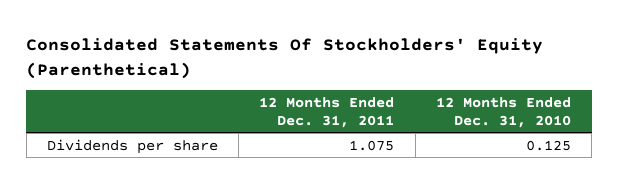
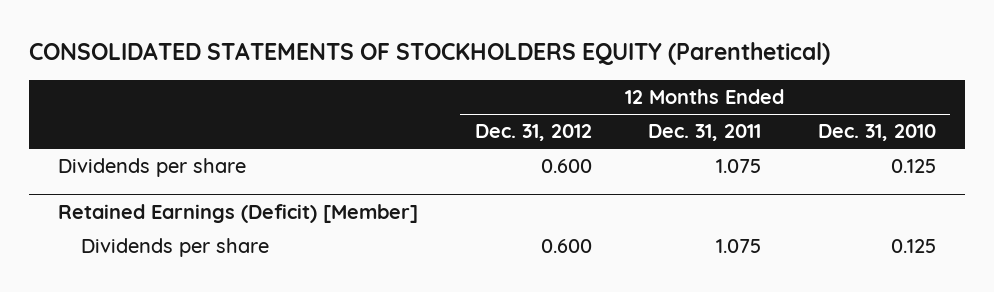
- Consolidated Statements Of Stockholders' Equity (Parenthetical)
+ CONSOLIDATED STATEMENTS OF STOCKHOLDERS EQUITY (Parenthetical)
- | 12 Months Ended Dec. 31, 2011 | 12 Months Ended Dec. 31, 2010
+ | 12 Months Ended Dec. 31, 2012 | 12 Months Ended Dec. 31, 2011 | 12 Months Ended Dec. 31, 2010
+ Retained Earnings (Deficit) [Member]
+ Dividends per share | 0.600 | 1.075 | 0.125

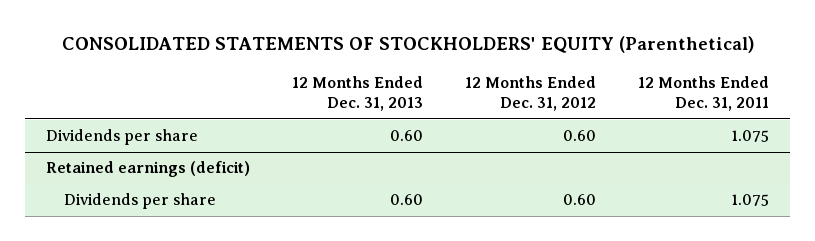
- CONSOLIDATED STATEMENTS OF STOCKHOLDERS EQUITY (Parenthetical)
+ CONSOLIDATED STATEMENTS OF STOCKHOLDERS' EQUITY (Parenthetical)
- | 12 Months Ended Dec. 31, 2012 | 12 Months Ended Dec. 31, 2011 | 12 Months Ended Dec. 31, 2010
+ | 12 Months Ended Dec. 31, 2013 | 12 Months Ended Dec. 31, 2012 | 12 Months Ended Dec. 31, 2011
- Dividends per share | 0.600 | 1.075 | 0.125
- Retained Earnings (Deficit) [Member]
- Dividends per share | 0.600 | 1.075 | 0.125
+ Dividends per share | 0.60 | 0.60 | 1.075
+ Retained earnings (deficit)
+ Dividends per share | 0.60 | 0.60 | 1.075

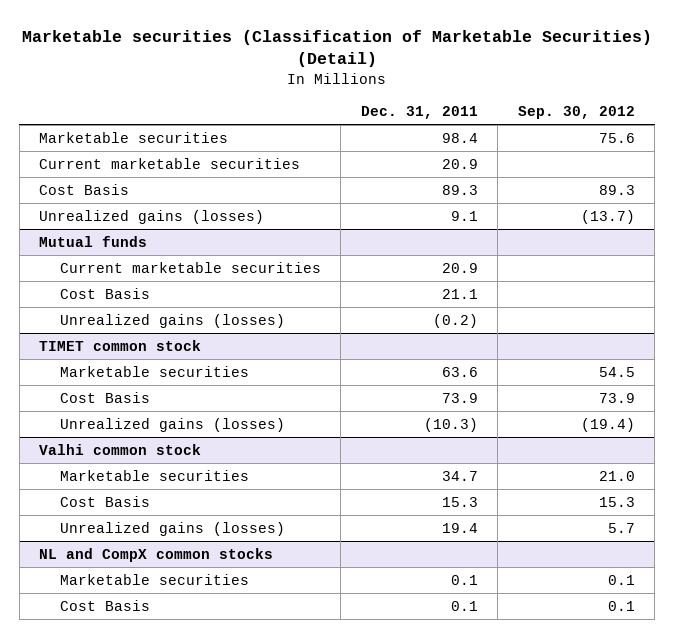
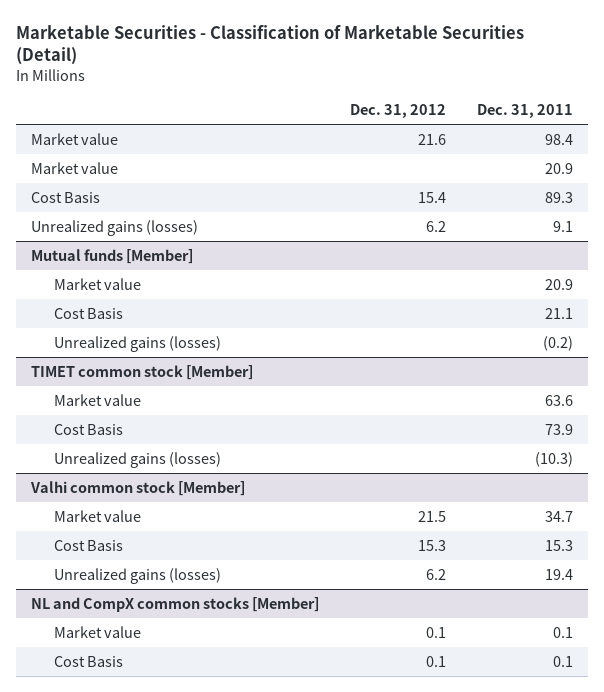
- Marketable securities (Classification of Marketable Securities) (Detail)
+ Marketable Securities - Classification of Marketable Securities (Detail)
- | Dec. 31, 2011 | Sep. 30, 2012
+ | Dec. 31, 2012 | Dec. 31, 2011
- Marketable securities | 98.4 | 75.6
- Current marketable securities | 20.9 |
+ Market value | 21.6 | 98.4
+ Market value | | 20.9
- Mutual funds
- Current marketable securities | 20.9 |
+ Mutual funds [Member]
+ Market value | | 20.9
- TIMET common stock
- Marketable securities | 63.6 | 54.5
+ TIMET common stock [Member]
+ Market value | | 63.6
- Valhi common stock
- Marketable securities | 34.7 | 21.0
+ Valhi common stock [Member]
+ Market value | 21.5 | 34.7
- NL and CompX common stocks
- Marketable securities | 0.1 | 0.1
+ NL and CompX common stocks [Member]
+ Market value | 0.1 | 0.1

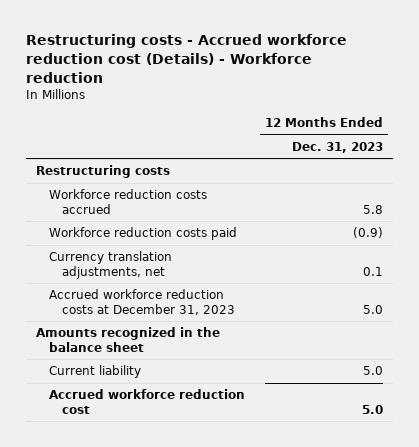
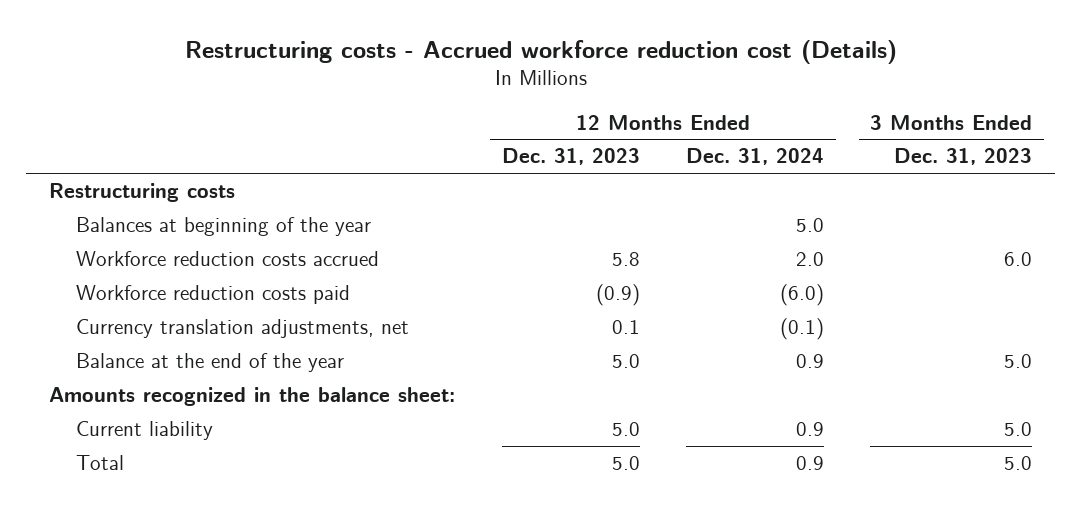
- Restructuring costs - Accrued workforce reduction cost (Details) - Workforce reduction
+ Restructuring costs - Accrued workforce reduction cost (Details)
- | 12 Months Ended Dec. 31, 2023
+ | 12 Months Ended Dec. 31, 2023 | 12 Months Ended Dec. 31, 2024 | 3 Months Ended Dec. 31, 2023
+ Balances at beginning of the year | | 5.0 |
- Accrued workforce reduction costs at December 31, 2023 | 5.0
- Amounts recognized in the balance sheet
+ Balance at the end of the year | 5.0 | 0.9 | 5.0
+ Amounts recognized in the balance sheet:
- Accrued workforce reduction cost | 5.0
+ Total | 5.0 | 0.9 | 5.0

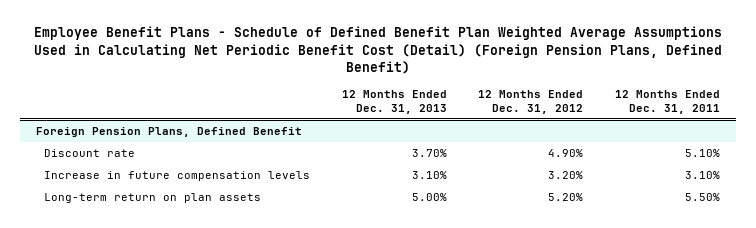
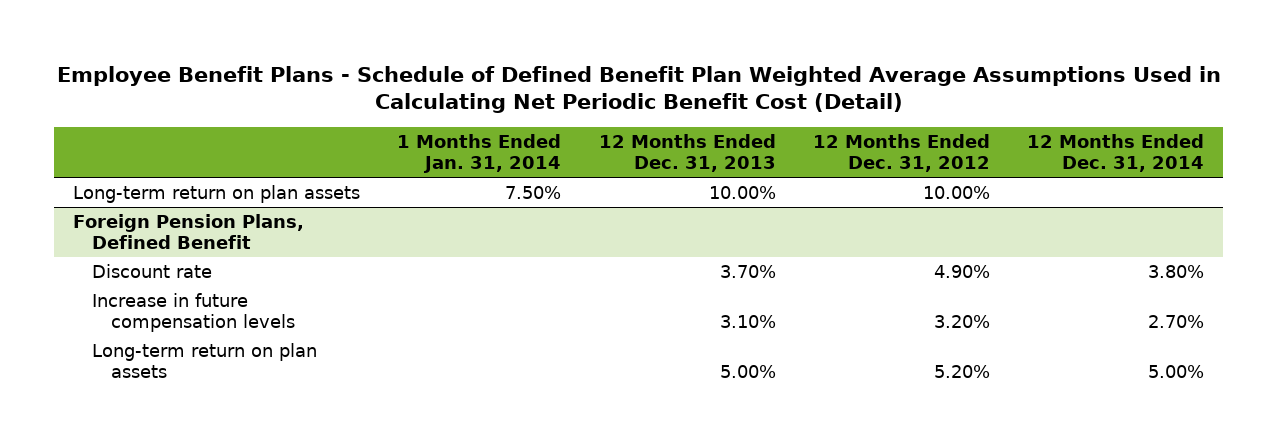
- Employee Benefit Plans - Schedule of Defined Benefit Plan Weighted Average Assumptions Used in Calculating Net Periodic Benefit Cost (Detail) (Foreign Pension Plans, Defined Benefit)
+ Employee Benefit Plans - Schedule of Defined Benefit Plan Weighted Average Assumptions Used in Calculating Net Periodic Benefit Cost (Detail)
- | 12 Months Ended Dec. 31, 2013 | 12 Months Ended Dec. 31, 2012 | 12 Months Ended Dec. 31, 2011
+ | 1 Months Ended Jan. 31, 2014 | 12 Months Ended Dec. 31, 2013 | 12 Months Ended Dec. 31, 2012 | 12 Months Ended Dec. 31, 2014
+ Long-term return on plan assets | 7.50% | 10.00% | 10.00% |

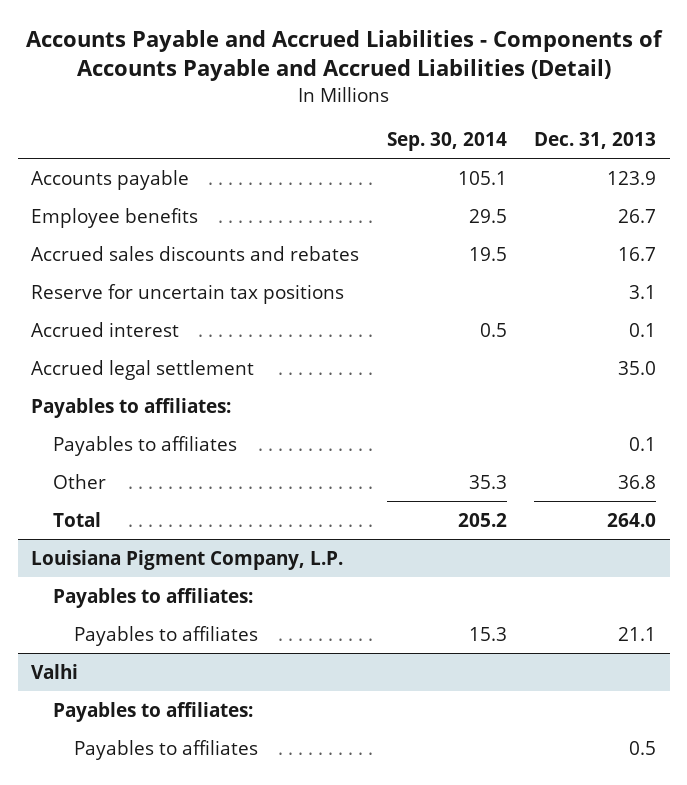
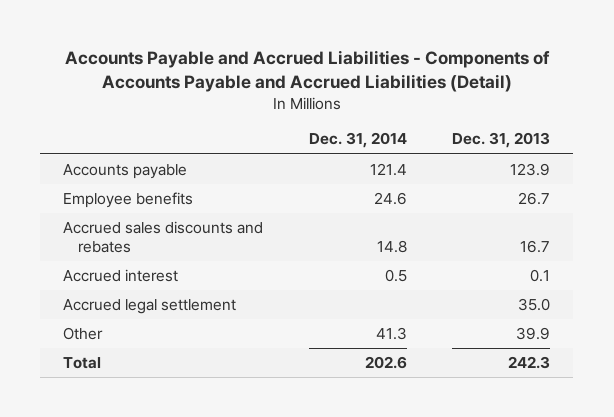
- | Sep. 30, 2014 | Dec. 31, 2013
+ | Dec. 31, 2014 | Dec. 31, 2013
- Reserve for uncertain tax positions | | 3.1
- Payables to affiliates:
- Payables to affiliates | | 0.1
- Other | 35.3 | 36.8
- Total | 205.2 | 264.0
- Louisiana Pigment Company, L.P.
- Payables to affiliates:
- Payables to affiliates | 15.3 | 21.1
- Valhi
- Payables to affiliates:
- Payables to affiliates | | 0.5
+ Other | 41.3 | 39.9
+ Total | 202.6 | 242.3

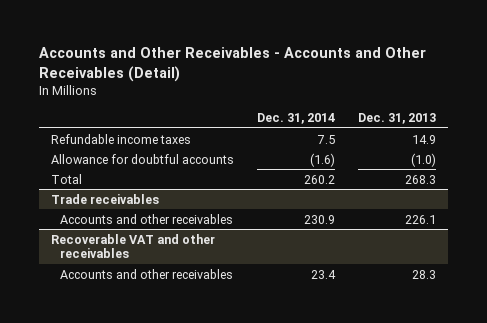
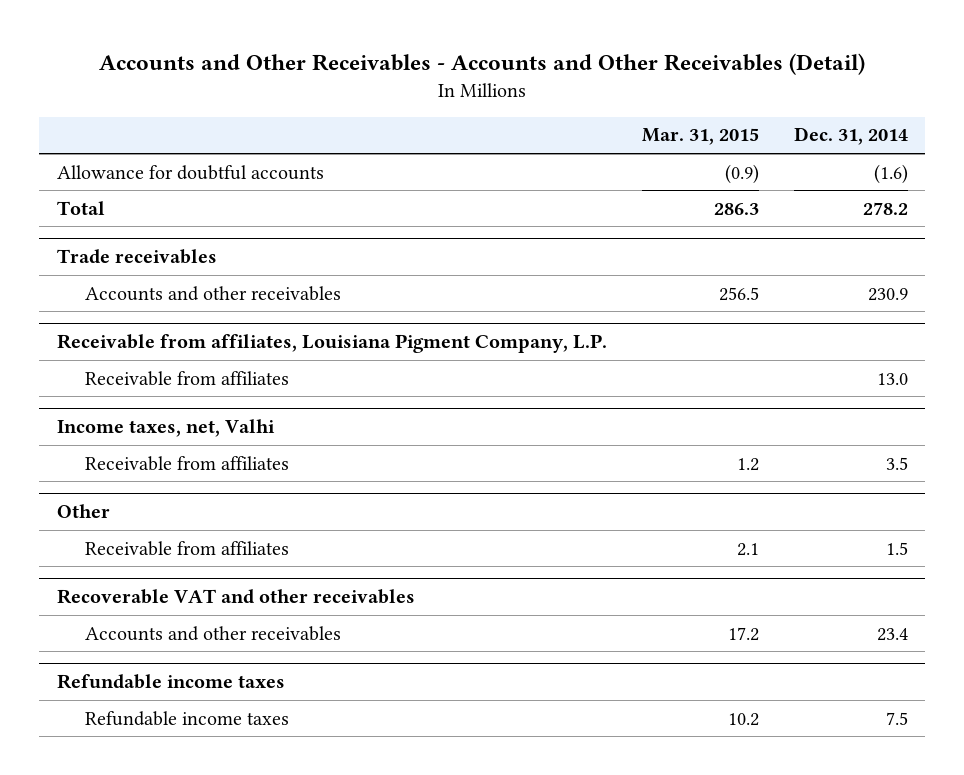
- | Dec. 31, 2014 | Dec. 31, 2013
+ | Mar. 31, 2015 | Dec. 31, 2014
- Refundable income taxes | 7.5 | 14.9
- Total | 260.2 | 268.3
+ Total | 286.3 | 278.2
+ Receivable from affiliates, Louisiana Pigment Company, L.P.
+ Receivable from affiliates | | 13.0
+ Income taxes, net, Valhi
+ Receivable from affiliates | 1.2 | 3.5
+ Other
+ Receivable from affiliates | 2.1 | 1.5
+ Refundable income taxes
+ Refundable income taxes | 10.2 | 7.5

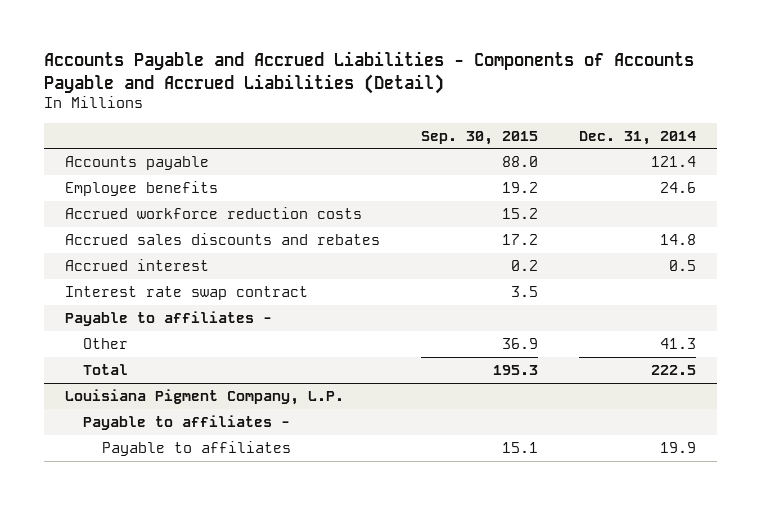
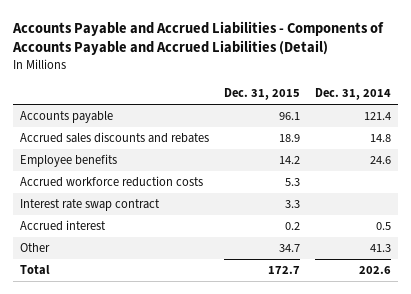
- | Sep. 30, 2015 | Dec. 31, 2014
+ | Dec. 31, 2015 | Dec. 31, 2014
moved up: Accrued sales discounts and rebates | 18.9 | 14.8
- Payable to affiliates -
moved down: Accrued interest | 0.2 | 0.5
- Total | 195.3 | 222.5
- Louisiana Pigment Company, L.P.
- Payable to affiliates -
- Payable to affiliates | 15.1 | 19.9
+ Total | 172.7 | 202.6

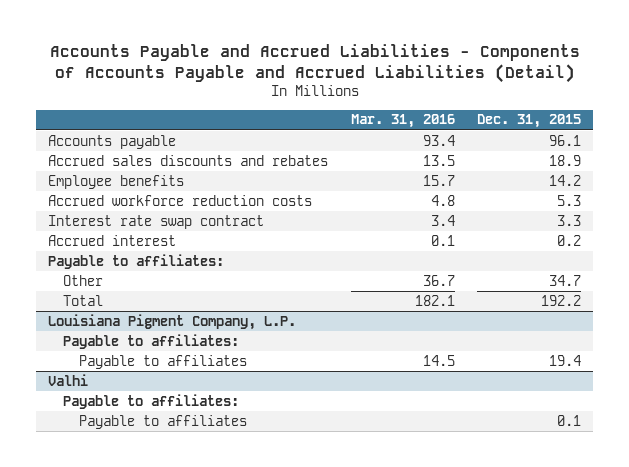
- | Dec. 31, 2015 | Dec. 31, 2014
+ | Mar. 31, 2016 | Dec. 31, 2015
+ Payable to affiliates:
- Total | 172.7 | 202.6
+ Total | 182.1 | 192.2
+ Louisiana Pigment Company, L.P.
+ Payable to affiliates:
+ Payable to affiliates | 14.5 | 19.4
+ Valhi
+ Payable to affiliates:
+ Payable to affiliates | | 0.1

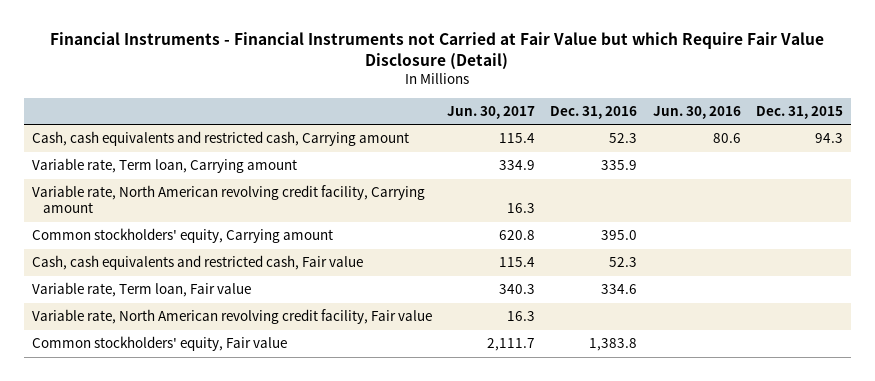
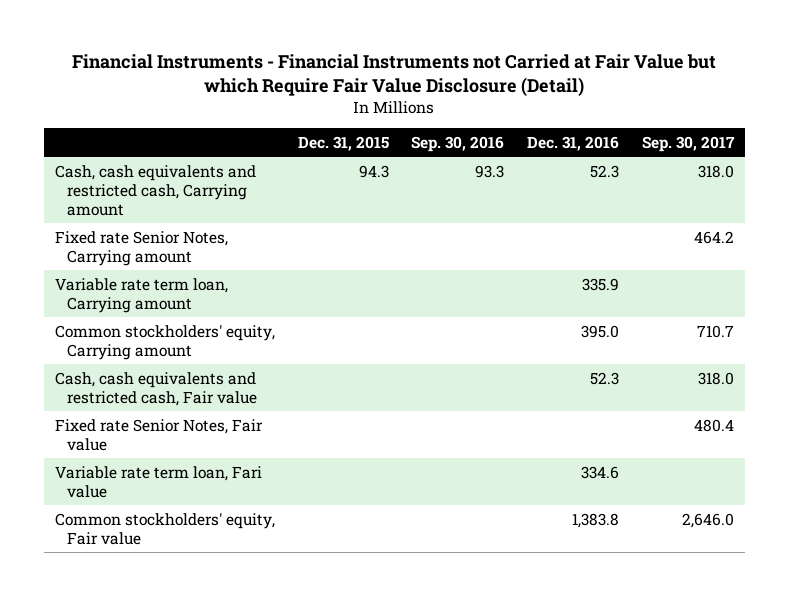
- | Jun. 30, 2017 | Dec. 31, 2016 | Jun. 30, 2016 | Dec. 31, 2015
+ | Dec. 31, 2015 | Sep. 30, 2016 | Dec. 31, 2016 | Sep. 30, 2017
- Variable rate, Term loan, Carrying amount | 334.9 | 335.9 | |
- Variable rate, North American revolving credit facility, Carrying amount | 16.3 | | |
+ Fixed rate Senior Notes, Carrying amount | | | | 464.2
+ Variable rate term loan, Carrying amount | | | 335.9 |
- Variable rate, Term loan, Fair value | 340.3 | 334.6 | |
- Variable rate, North American revolving credit facility, Fair value | 16.3 | | |
+ Fixed rate Senior Notes, Fair value | | | | 480.4
+ Variable rate term loan, Fari value | | | 334.6 |

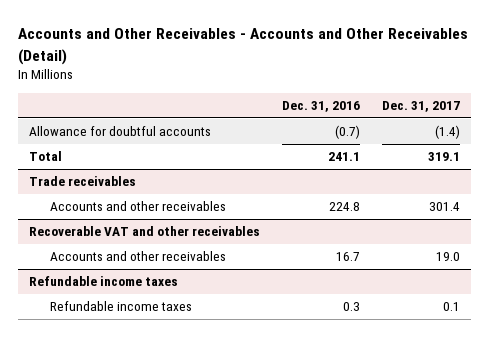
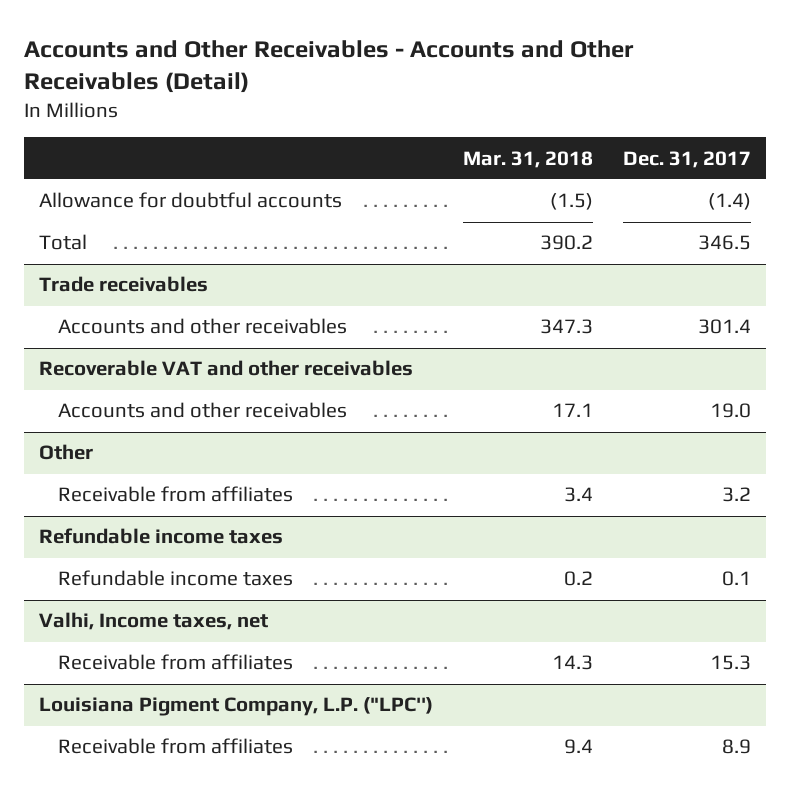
- | Dec. 31, 2016 | Dec. 31, 2017
+ | Mar. 31, 2018 | Dec. 31, 2017
- Total | 241.1 | 319.1
+ Total | 390.2 | 346.5
+ Other
+ Receivable from affiliates | 3.4 | 3.2
+ Valhi, Income taxes, net
+ Receivable from affiliates | 14.3 | 15.3
+ Louisiana Pigment Company, L.P. ("LPC'')
+ Receivable from affiliates | 9.4 | 8.9

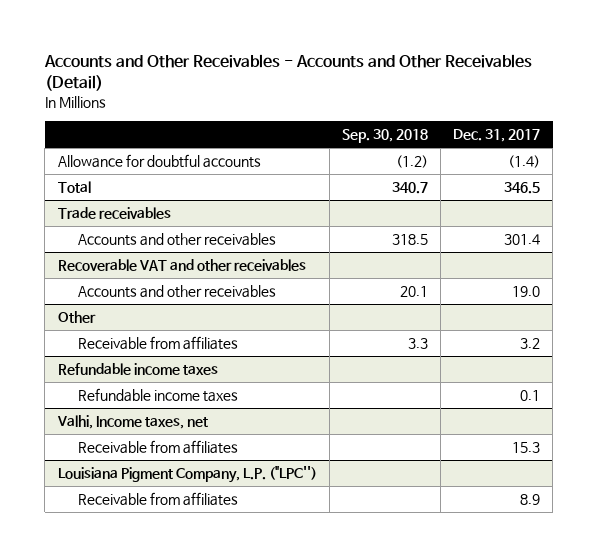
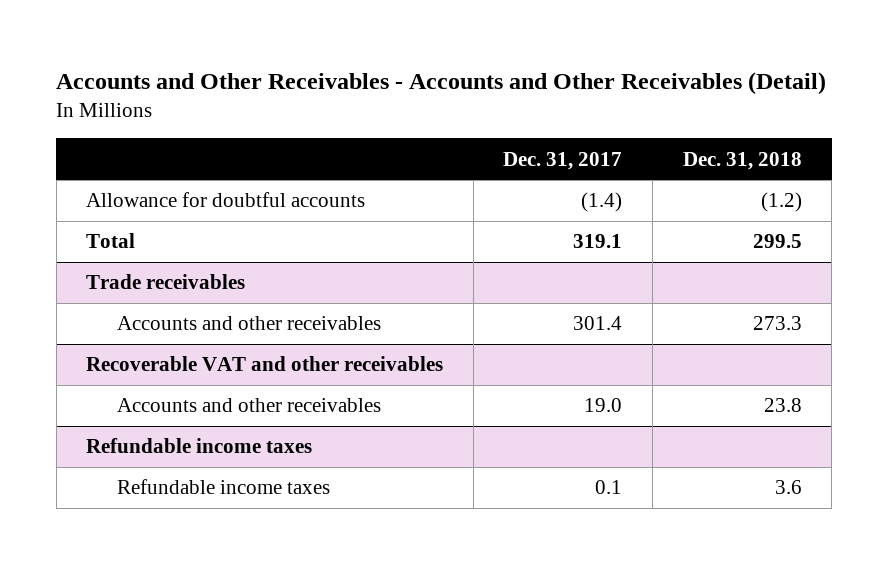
- | Sep. 30, 2018 | Dec. 31, 2017
+ | Dec. 31, 2017 | Dec. 31, 2018
- Total | 340.7 | 346.5
+ Total | 319.1 | 299.5
- Other
- Receivable from affiliates | 3.3 | 3.2
- Valhi, Income taxes, net
- Receivable from affiliates | | 15.3
- Louisiana Pigment Company, L.P. ("LPC'')
- Receivable from affiliates | | 8.9

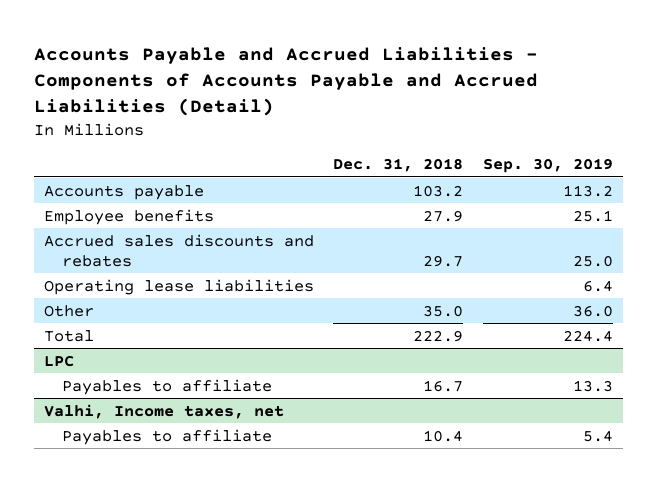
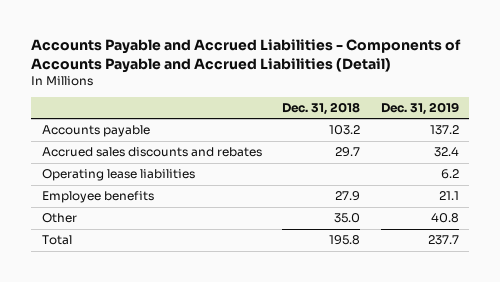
- | Dec. 31, 2018 | Sep. 30, 2019
+ | Dec. 31, 2018 | Dec. 31, 2019
moved down: Employee benefits | 27.9 | 21.1
- Total | 222.9 | 224.4
- LPC
- Payables to affiliate | 16.7 | 13.3
- Valhi, Income taxes, net
- Payables to affiliate | 10.4 | 5.4
+ Total | 195.8 | 237.7

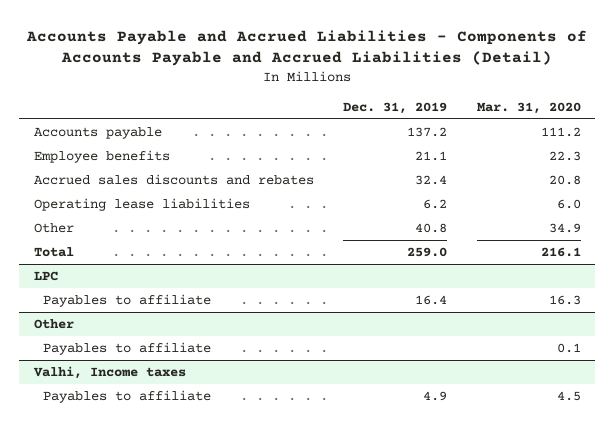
- | Dec. 31, 2018 | Dec. 31, 2019
+ | Dec. 31, 2019 | Mar. 31, 2020
moved up: Employee benefits | 21.1 | 22.3
- Total | 195.8 | 237.7
+ Total | 259.0 | 216.1
+ LPC
+ Payables to affiliate | 16.4 | 16.3
+ Other
+ Payables to affiliate | | 0.1
+ Valhi, Income taxes
+ Payables to affiliate | 4.9 | 4.5

